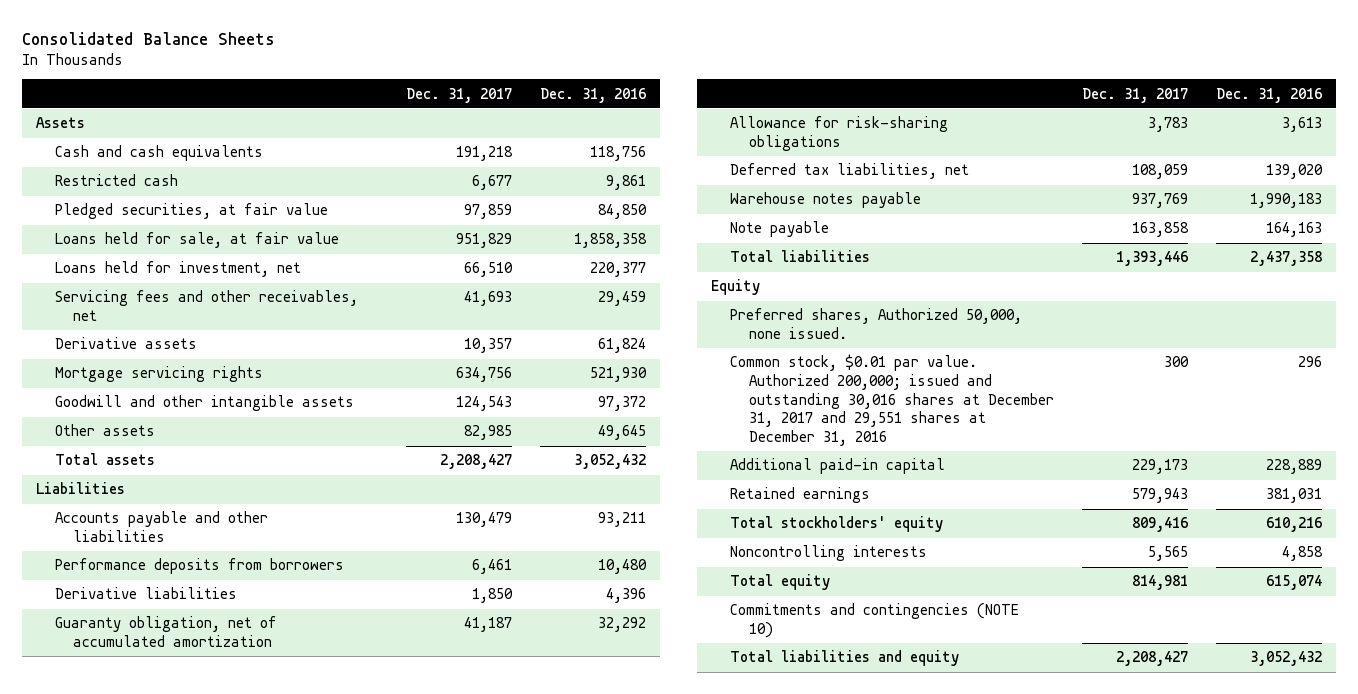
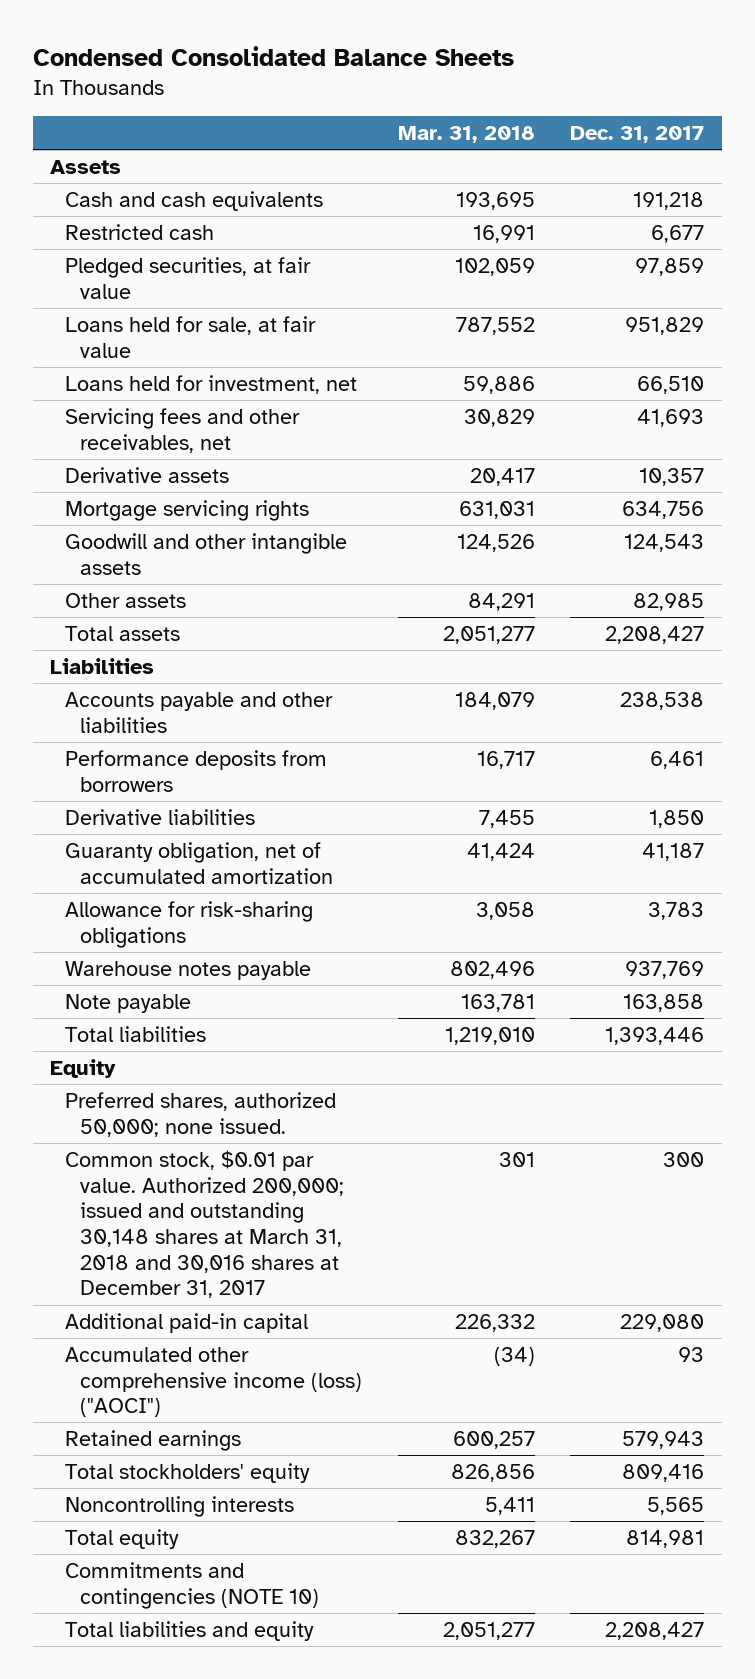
- Consolidated Balance Sheets
+ Condensed Consolidated Balance Sheets
- | Dec. 31, 2017 | Dec. 31, 2016
+ | Mar. 31, 2018 | Dec. 31, 2017
- Accounts payable and other liabilities | 130,479 | 93,211
+ Accounts payable and other liabilities | 184,079 | 238,538
- Deferred tax liabilities, net | 108,059 | 139,020
- Preferred shares, Authorized 50,000, none issued.
- Common stock, $0.01 par value. Authorized 200,000; issued and outstanding 30,016 shares at December 31, 2017 and 29,551 shares at December 31, 2016 | 300 | 296
- Additional paid-in capital | 229,173 | 228,889
+ Preferred shares, authorized 50,000; none issued.
+ Common stock, $0.01 par value. Authorized 200,000; issued and outstanding 30,148 shares at March 31, 2018 and 30,016 shares at December 31, 2017 | 301 | 300
+ Additional paid-in capital | 226,332 | 229,080
+ Accumulated other comprehensive income (loss) ("AOCI") | (34) | 93

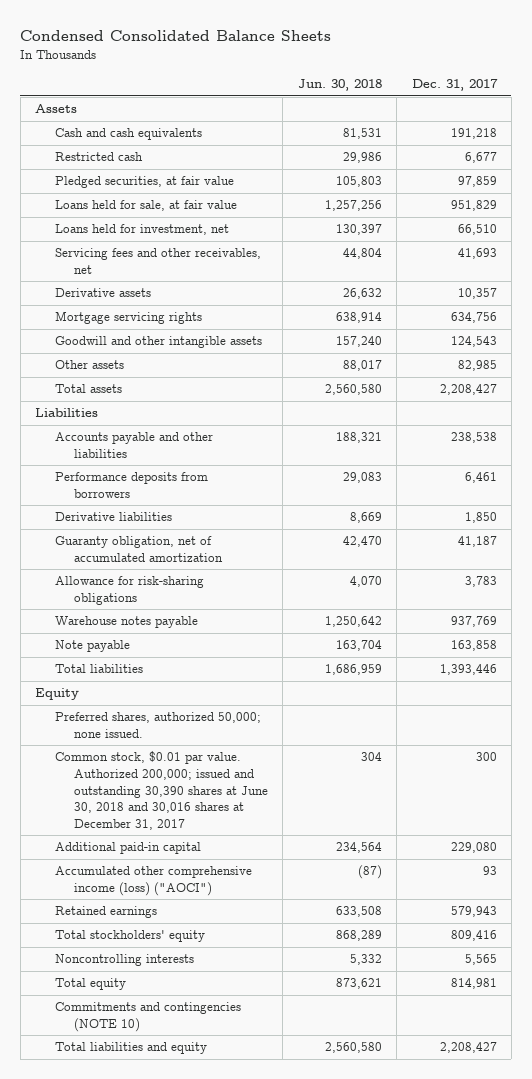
- | Mar. 31, 2018 | Dec. 31, 2017
+ | Jun. 30, 2018 | Dec. 31, 2017
- Common stock, $0.01 par value. Authorized 200,000; issued and outstanding 30,148 shares at March 31, 2018 and 30,016 shares at December 31, 2017 | 301 | 300
+ Common stock, $0.01 par value. Authorized 200,000; issued and outstanding 30,390 shares at June 30, 2018 and 30,016 shares at December 31, 2017 | 304 | 300

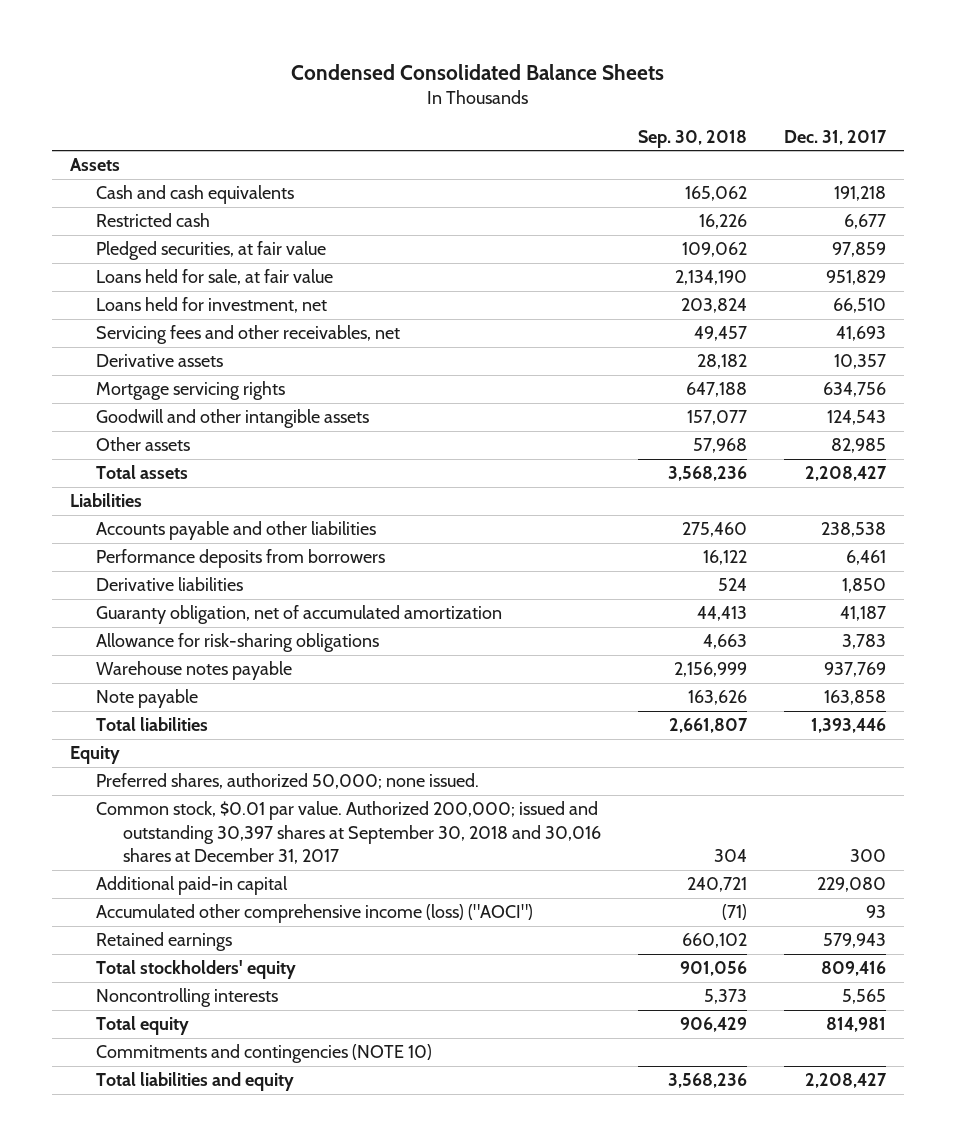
- | Jun. 30, 2018 | Dec. 31, 2017
+ | Sep. 30, 2018 | Dec. 31, 2017
- Common stock, $0.01 par value. Authorized 200,000; issued and outstanding 30,390 shares at June 30, 2018 and 30,016 shares at December 31, 2017 | 304 | 300
+ Common stock, $0.01 par value. Authorized 200,000; issued and outstanding 30,397 shares at September 30, 2018 and 30,016 shares at December 31, 2017 | 304 | 300

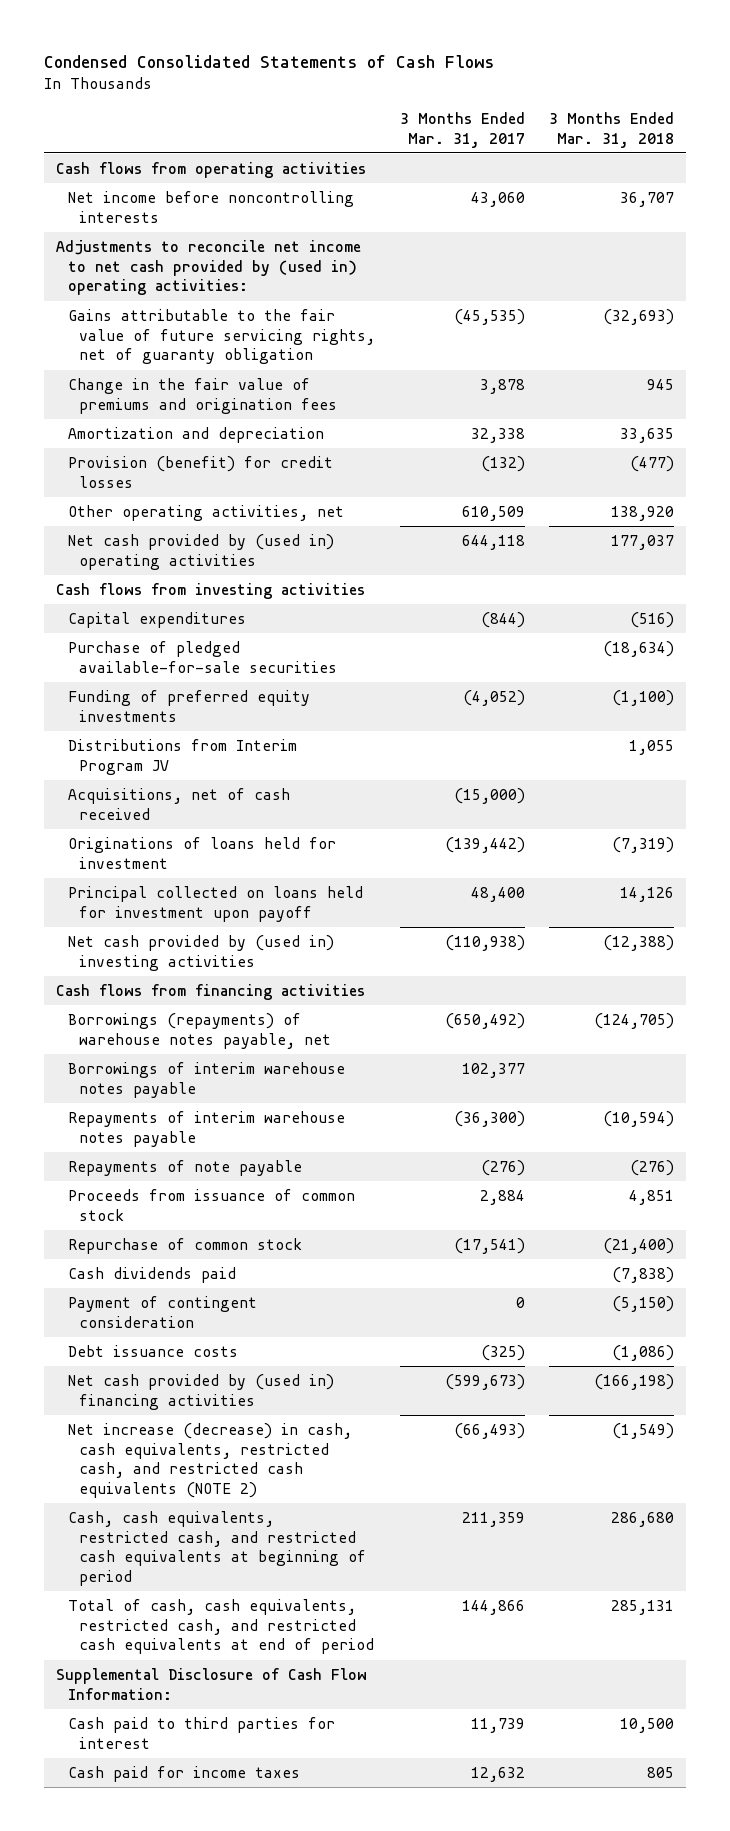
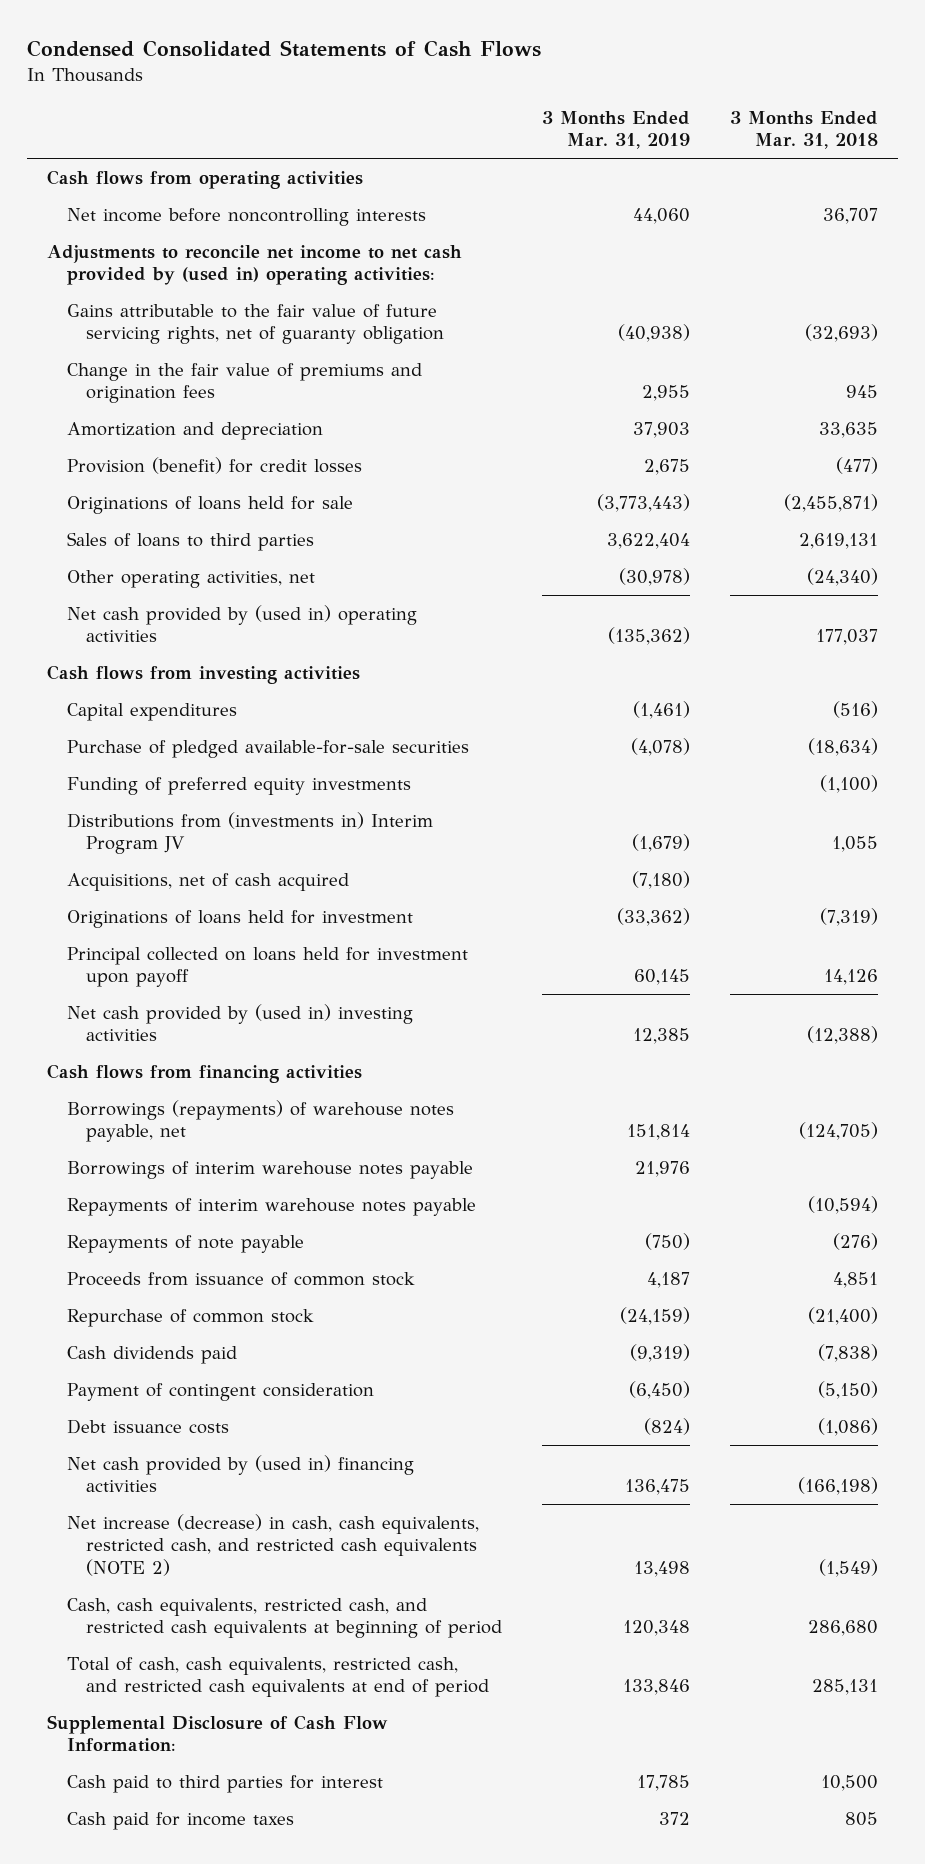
- | 3 Months Ended Mar. 31, 2017 | 3 Months Ended Mar. 31, 2018
+ | 3 Months Ended Mar. 31, 2019 | 3 Months Ended Mar. 31, 2018
- Other operating activities, net | 610,509 | 138,920
+ Originations of loans held for sale | (3,773,443) | (2,455,871)
+ Sales of loans to third parties | 3,622,404 | 2,619,131
+ Other operating activities, net | (30,978) | (24,340)
- Distributions from Interim Program JV | | 1,055
- Acquisitions, net of cash received | (15,000) |
+ Distributions from (investments in) Interim Program JV | (1,679) | 1,055
+ Acquisitions, net of cash acquired | (7,180) |

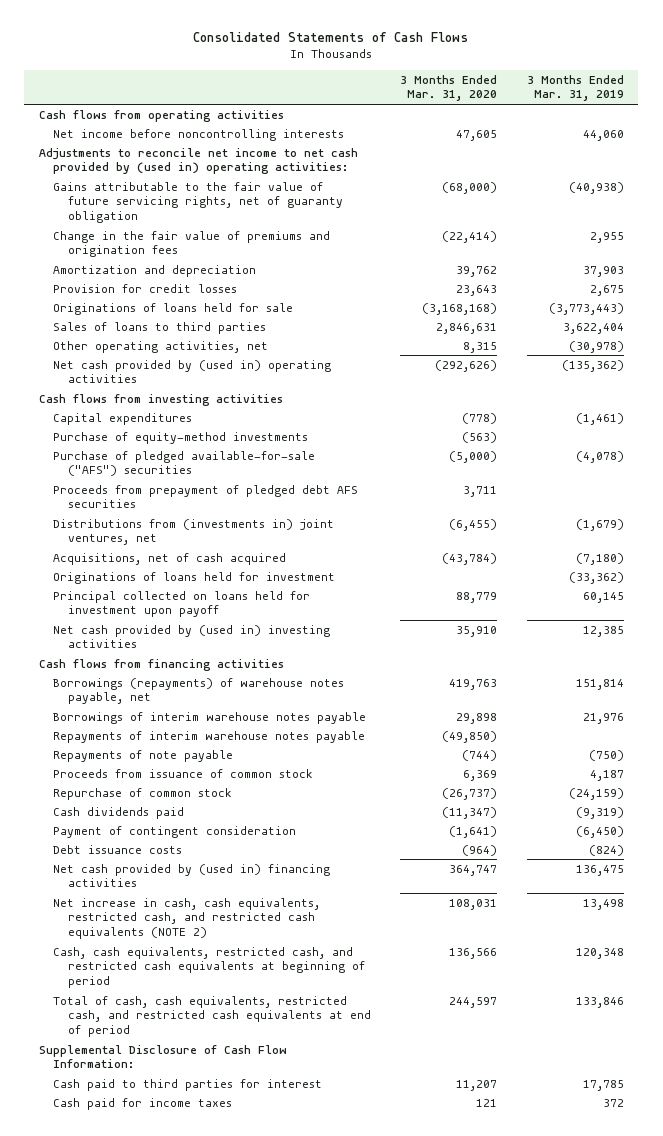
- Condensed Consolidated Statements of Cash Flows
+ Consolidated Statements of Cash Flows
- | 3 Months Ended Mar. 31, 2019 | 3 Months Ended Mar. 31, 2018
+ | 3 Months Ended Mar. 31, 2020 | 3 Months Ended Mar. 31, 2019
- Provision (benefit) for credit losses | 2,675 | (477)
+ Provision for credit losses | 23,643 | 2,675
- Purchase of pledged available-for-sale securities | (4,078) | (18,634)
- Funding of preferred equity investments | | (1,100)
- Distributions from (investments in) Interim Program JV | (1,679) | 1,055
+ Purchase of equity-method investments | (563) |
+ Purchase of pledged available-for-sale ("AFS") securities | (5,000) | (4,078)
+ Proceeds from prepayment of pledged debt AFS securities | 3,711 |
+ Distributions from (investments in) joint ventures, net | (6,455) | (1,679)
- Net increase (decrease) in cash, cash equivalents, restricted cash, and restricted cash equivalents (NOTE 2) | 13,498 | (1,549)
+ Net increase in cash, cash equivalents, restricted cash, and restricted cash equivalents (NOTE 2) | 108,031 | 13,498

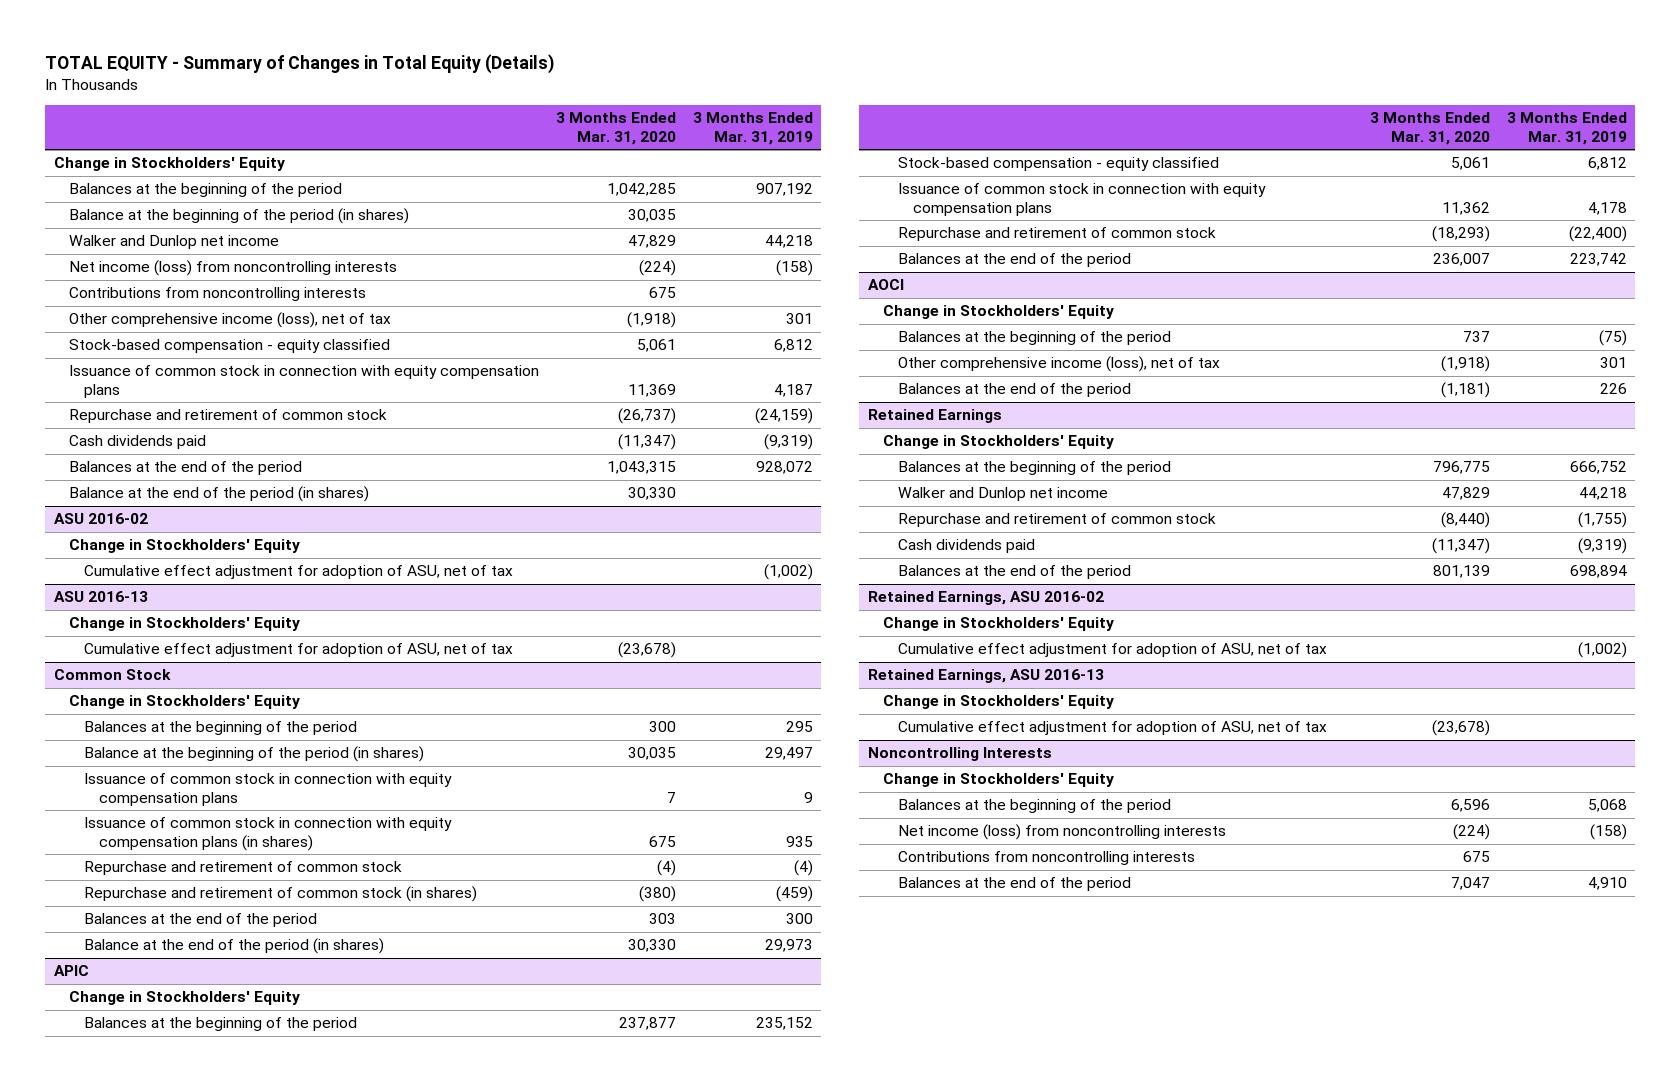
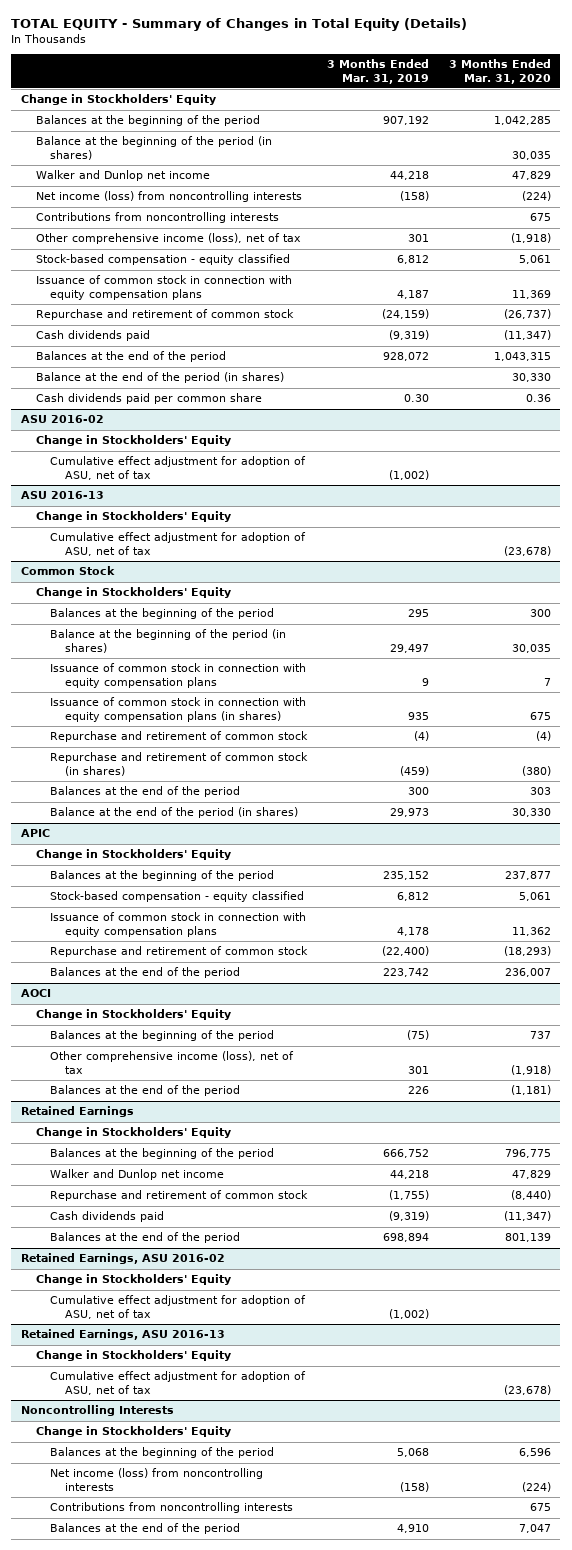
- | 3 Months Ended Mar. 31, 2020 | 3 Months Ended Mar. 31, 2019
+ | 3 Months Ended Mar. 31, 2019 | 3 Months Ended Mar. 31, 2020
+ Cash dividends paid per common share | 0.30 | 0.36

